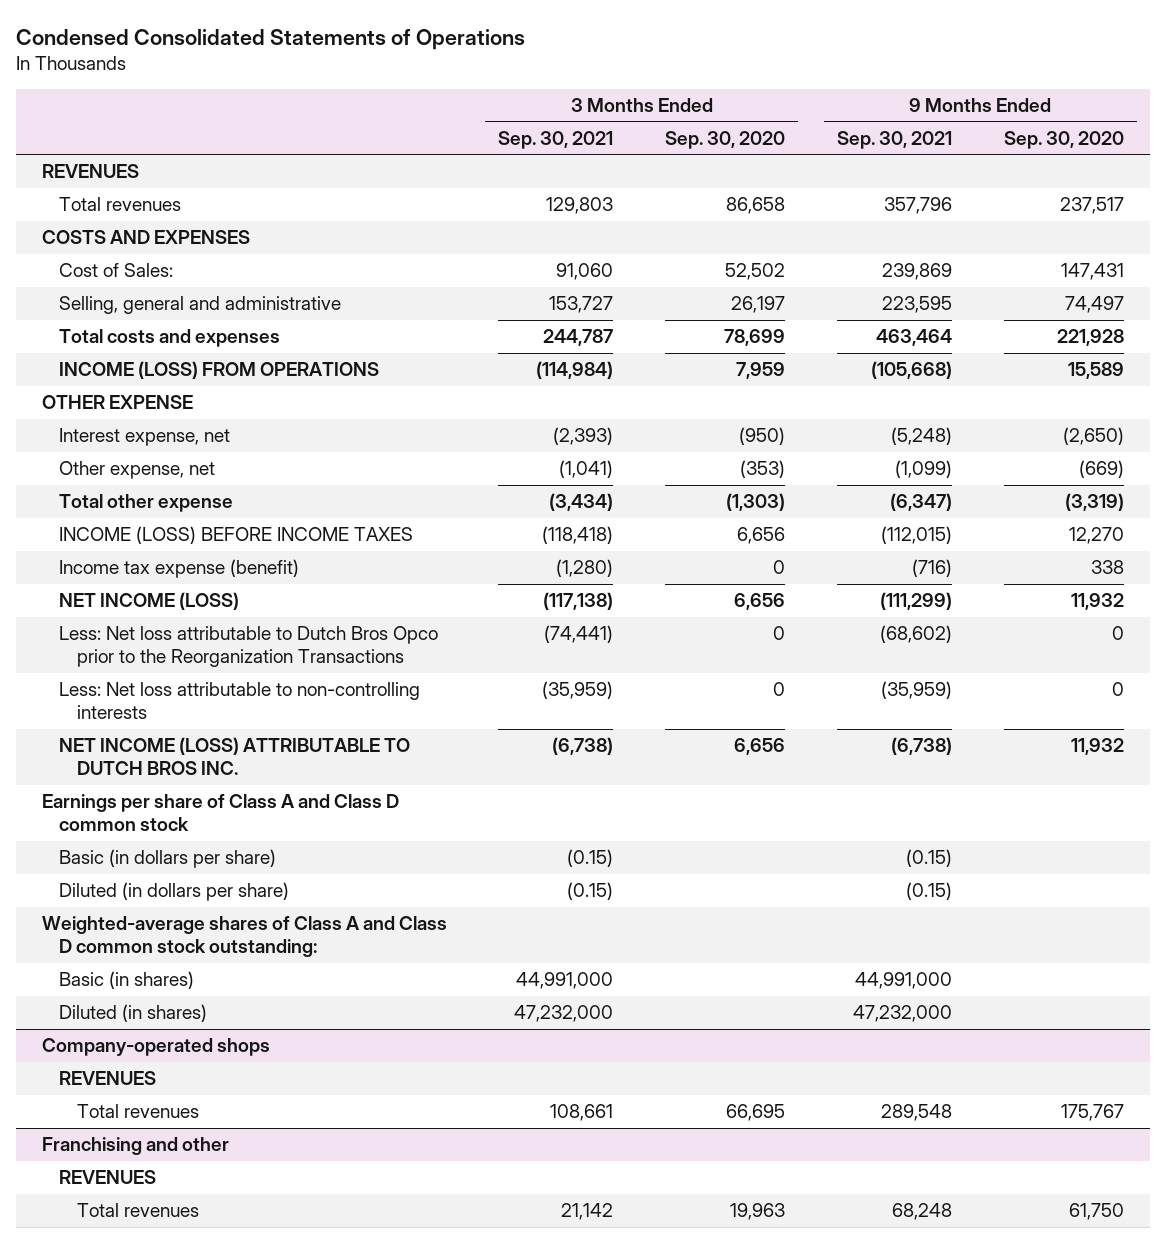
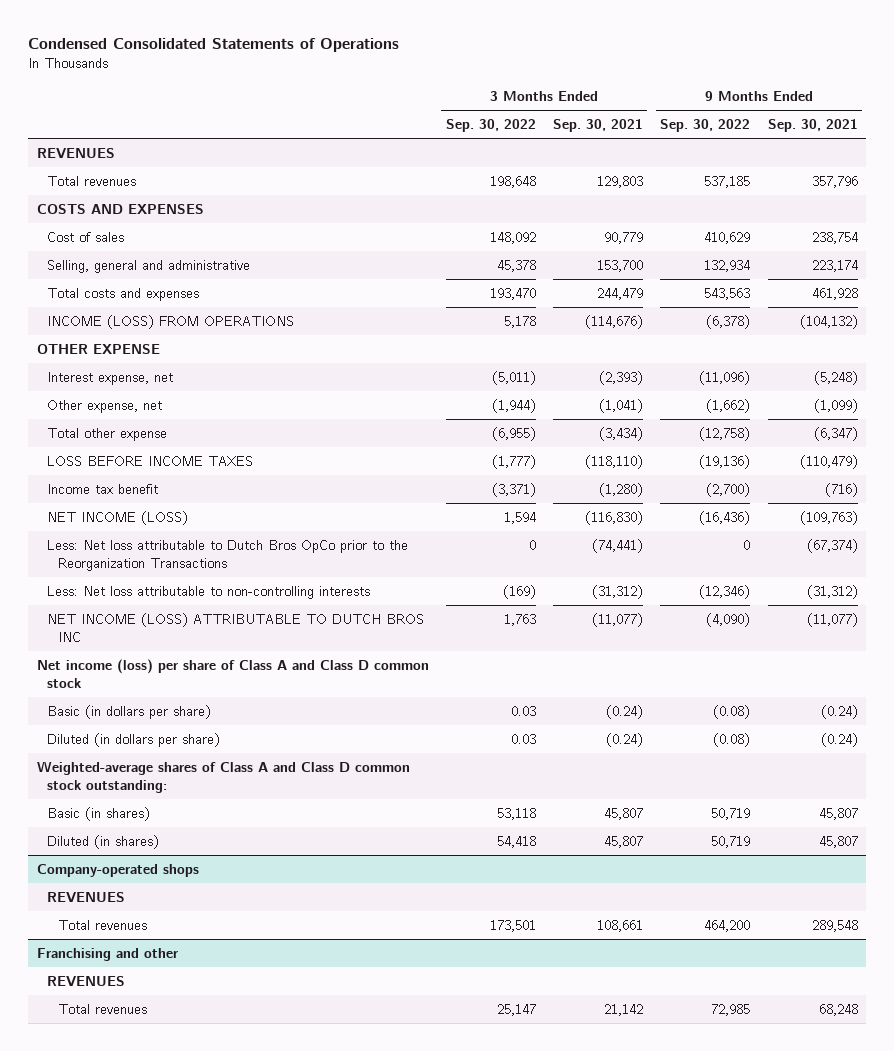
- | 3 Months Ended Sep. 30, 2021 | 3 Months Ended Sep. 30, 2020 | 9 Months Ended Sep. 30, 2021 | 9 Months Ended Sep. 30, 2020
+ | 3 Months Ended Sep. 30, 2022 | 3 Months Ended Sep. 30, 2021 | 9 Months Ended Sep. 30, 2022 | 9 Months Ended Sep. 30, 2021
- Cost of Sales: | 91,060 | 52,502 | 239,869 | 147,431
- Selling, general and administrative | 153,727 | 26,197 | 223,595 | 74,497
- Total costs and expenses | 244,787 | 78,699 | 463,464 | 221,928
- INCOME (LOSS) FROM OPERATIONS | (114,984) | 7,959 | (105,668) | 15,589
+ Cost of sales | 148,092 | 90,779 | 410,629 | 238,754
+ Selling, general and administrative | 45,378 | 153,700 | 132,934 | 223,174
+ Total costs and expenses | 193,470 | 244,479 | 543,563 | 461,928
+ INCOME (LOSS) FROM OPERATIONS | 5,178 | (114,676) | (6,378) | (104,132)
- INCOME (LOSS) BEFORE INCOME TAXES | (118,418) | 6,656 | (112,015) | 12,270
- Income tax expense (benefit) | (1,280) | 0 | (716) | 338
- NET INCOME (LOSS) | (117,138) | 6,656 | (111,299) | 11,932
- Less: Net loss attributable to Dutch Bros Opco prior to the Reorganization Transactions | (74,441) | 0 | (68,602) | 0
- Less: Net loss attributable to non-controlling interests | (35,959) | 0 | (35,959) | 0
- NET INCOME (LOSS) ATTRIBUTABLE TO DUTCH BROS INC. | (6,738) | 6,656 | (6,738) | 11,932
- Earnings per share of Class A and Class D common stock
- Basic (in dollars per share) | (0.15) | | (0.15) |
- Diluted (in dollars per share) | (0.15) | | (0.15) |
+ LOSS BEFORE INCOME TAXES | (1,777) | (118,110) | (19,136) | (110,479)
+ Income tax benefit | (3,371) | (1,280) | (2,700) | (716)
+ NET INCOME (LOSS) | 1,594 | (116,830) | (16,436) | (109,763)
+ Less: Net loss attributable to Dutch Bros OpCo prior to the Reorganization Transactions | 0 | (74,441) | 0 | (67,374)
+ Less: Net loss attributable to non-controlling interests | (169) | (31,312) | (12,346) | (31,312)
+ NET INCOME (LOSS) ATTRIBUTABLE TO DUTCH BROS INC | 1,763 | (11,077) | (4,090) | (11,077)
+ Net income (loss) per share of Class A and Class D common stock
+ Basic (in dollars per share) | 0.03 | (0.24) | (0.08) | (0.24)
+ Diluted (in dollars per share) | 0.03 | (0.24) | (0.08) | (0.24)
- Basic (in shares) | 44,991,000 | | 44,991,000 |
- Diluted (in shares) | 47,232,000 | | 47,232,000 |
+ Basic (in shares) | 53,118 | 45,807 | 50,719 | 45,807
+ Diluted (in shares) | 54,418 | 45,807 | 50,719 | 45,807

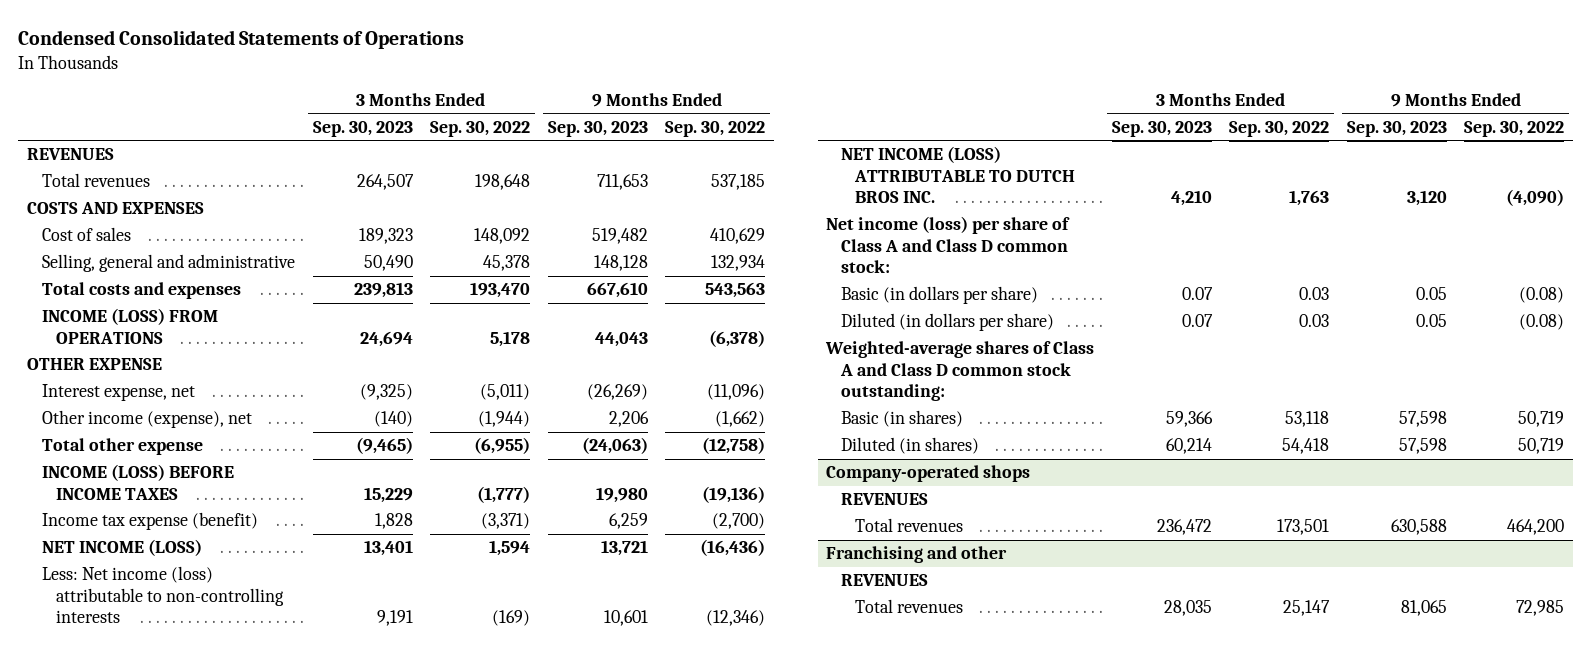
- | 3 Months Ended Sep. 30, 2022 | 3 Months Ended Sep. 30, 2021 | 9 Months Ended Sep. 30, 2022 | 9 Months Ended Sep. 30, 2021
+ | 3 Months Ended Sep. 30, 2023 | 3 Months Ended Sep. 30, 2022 | 9 Months Ended Sep. 30, 2023 | 9 Months Ended Sep. 30, 2022
- Other expense, net | (1,944) | (1,041) | (1,662) | (1,099)
+ Other income (expense), net | (140) | (1,944) | 2,206 | (1,662)
- LOSS BEFORE INCOME TAXES | (1,777) | (118,110) | (19,136) | (110,479)
- Income tax benefit | (3,371) | (1,280) | (2,700) | (716)
+ INCOME (LOSS) BEFORE INCOME TAXES | 15,229 | (1,777) | 19,980 | (19,136)
+ Income tax expense (benefit) | 1,828 | (3,371) | 6,259 | (2,700)
- Less: Net loss attributable to Dutch Bros OpCo prior to the Reorganization Transactions | 0 | (74,441) | 0 | (67,374)
- Less: Net loss attributable to non-controlling interests | (169) | (31,312) | (12,346) | (31,312)
- NET INCOME (LOSS) ATTRIBUTABLE TO DUTCH BROS INC | 1,763 | (11,077) | (4,090) | (11,077)
- Net income (loss) per share of Class A and Class D common stock
+ Less: Net income (loss) attributable to non-controlling interests | 9,191 | (169) | 10,601 | (12,346)
+ NET INCOME (LOSS) ATTRIBUTABLE TO DUTCH BROS INC. | 4,210 | 1,763 | 3,120 | (4,090)
+ Net income (loss) per share of Class A and Class D common stock:

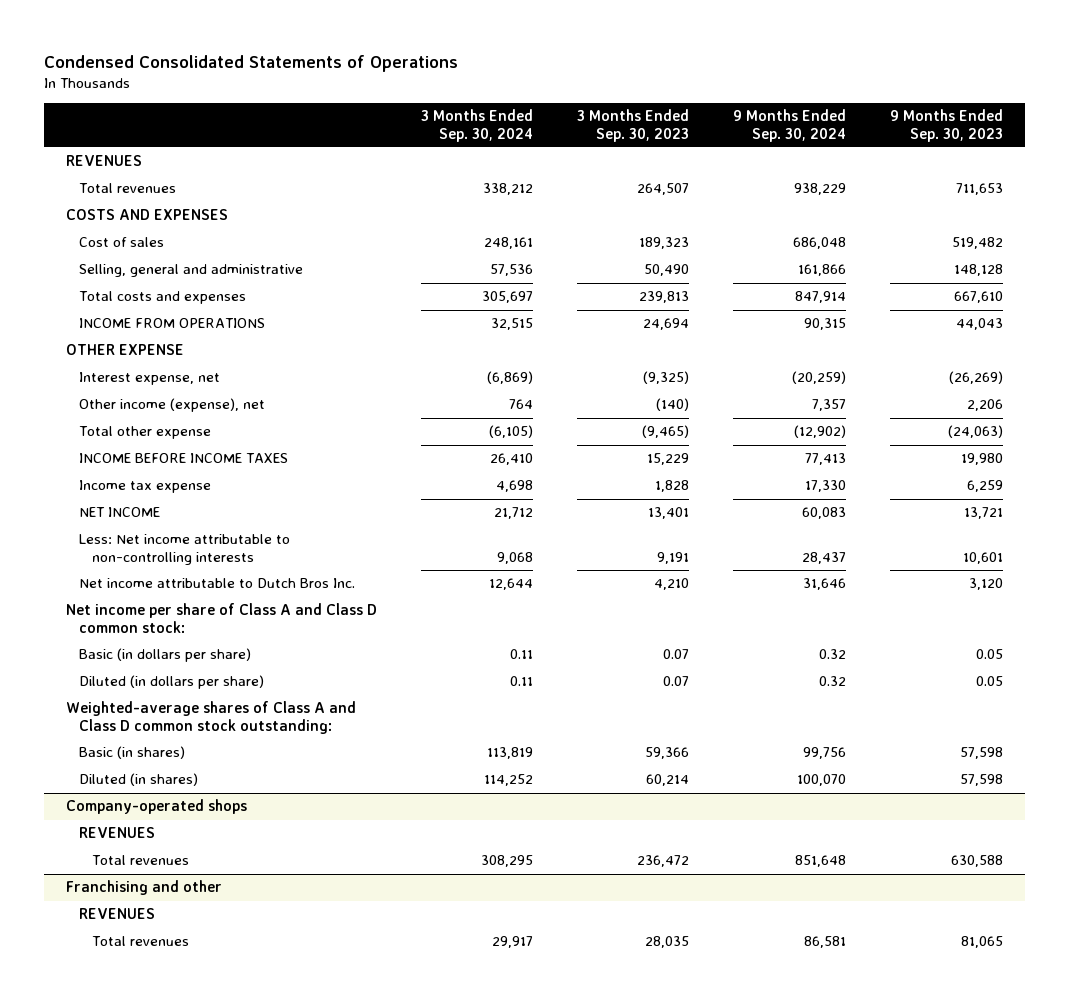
- | 3 Months Ended Sep. 30, 2023 | 3 Months Ended Sep. 30, 2022 | 9 Months Ended Sep. 30, 2023 | 9 Months Ended Sep. 30, 2022
+ | 3 Months Ended Sep. 30, 2024 | 3 Months Ended Sep. 30, 2023 | 9 Months Ended Sep. 30, 2024 | 9 Months Ended Sep. 30, 2023
- INCOME (LOSS) FROM OPERATIONS | 24,694 | 5,178 | 44,043 | (6,378)
+ INCOME FROM OPERATIONS | 32,515 | 24,694 | 90,315 | 44,043
- INCOME (LOSS) BEFORE INCOME TAXES | 15,229 | (1,777) | 19,980 | (19,136)
- Income tax expense (benefit) | 1,828 | (3,371) | 6,259 | (2,700)
- NET INCOME (LOSS) | 13,401 | 1,594 | 13,721 | (16,436)
- Less: Net income (loss) attributable to non-controlling interests | 9,191 | (169) | 10,601 | (12,346)
- NET INCOME (LOSS) ATTRIBUTABLE TO DUTCH BROS INC. | 4,210 | 1,763 | 3,120 | (4,090)
- Net income (loss) per share of Class A and Class D common stock:
+ INCOME BEFORE INCOME TAXES | 26,410 | 15,229 | 77,413 | 19,980
+ Income tax expense | 4,698 | 1,828 | 17,330 | 6,259
+ NET INCOME | 21,712 | 13,401 | 60,083 | 13,721
+ Less: Net income attributable to non-controlling interests | 9,068 | 9,191 | 28,437 | 10,601
+ Net income attributable to Dutch Bros Inc. | 12,644 | 4,210 | 31,646 | 3,120
+ Net income per share of Class A and Class D common stock:

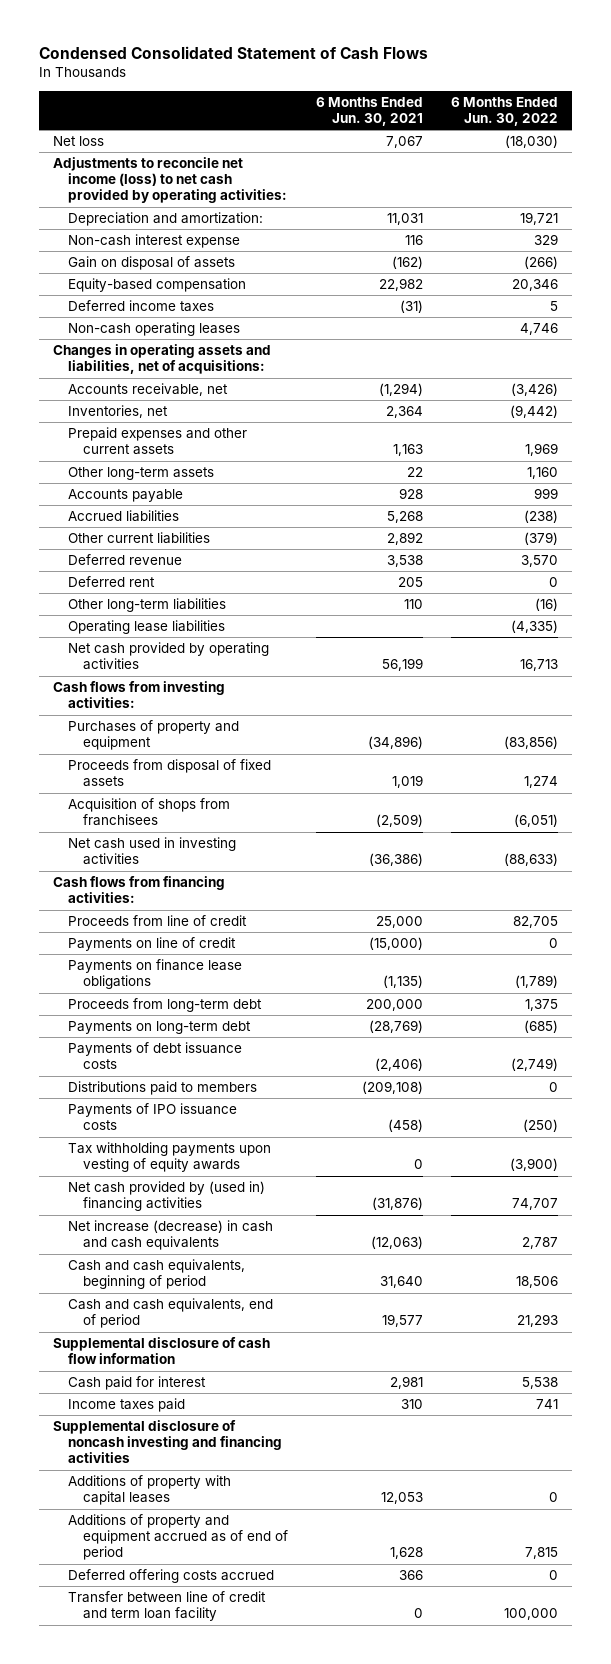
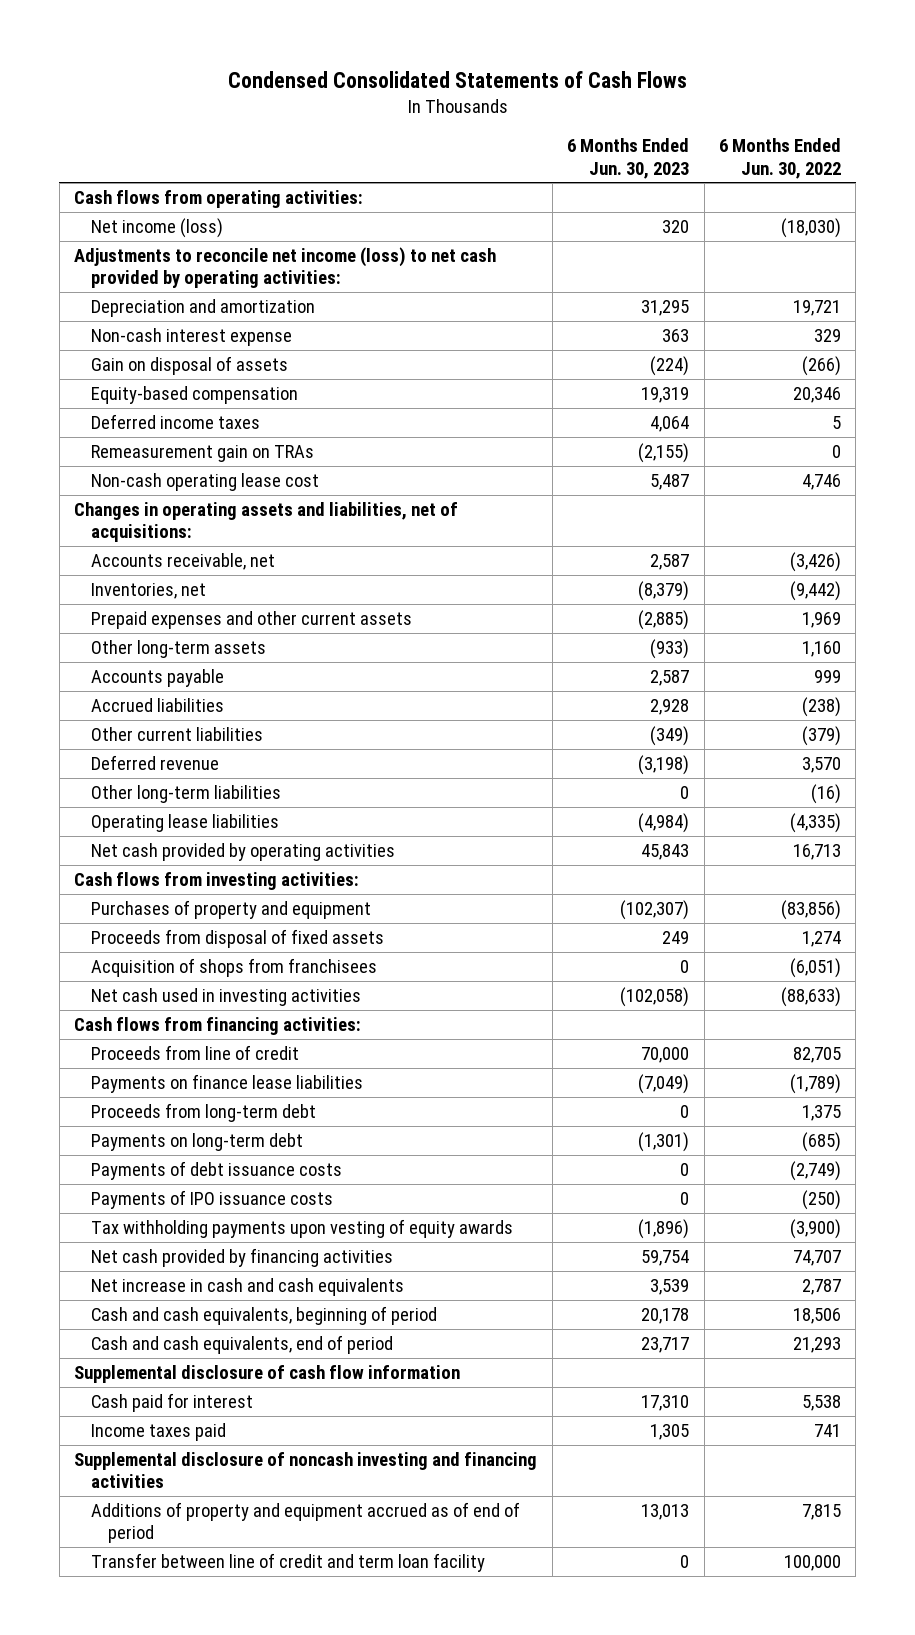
- Condensed Consolidated Statement of Cash Flows
+ Condensed Consolidated Statements of Cash Flows
- | 6 Months Ended Jun. 30, 2021 | 6 Months Ended Jun. 30, 2022
+ | 6 Months Ended Jun. 30, 2023 | 6 Months Ended Jun. 30, 2022
- Net loss | 7,067 | (18,030)
+ Cash flows from operating activities:
+ Net income (loss) | 320 | (18,030)
- Depreciation and amortization: | 11,031 | 19,721
+ Depreciation and amortization | 31,295 | 19,721
- Non-cash operating leases | | 4,746
+ Remeasurement gain on TRAs | (2,155) | 0
+ Non-cash operating lease cost | 5,487 | 4,746
- Deferred rent | 205 | 0
- Payments on line of credit | (15,000) | 0
- Payments on finance lease obligations | (1,135) | (1,789)
+ Payments on finance lease liabilities | (7,049) | (1,789)
- Distributions paid to members | (209,108) | 0
- Net cash provided by (used in) financing activities | (31,876) | 74,707
- Net increase (decrease) in cash and cash equivalents | (12,063) | 2,787
+ Net cash provided by financing activities | 59,754 | 74,707
+ Net increase in cash and cash equivalents | 3,539 | 2,787
- Additions of property with capital leases | 12,053 | 0
- Deferred offering costs accrued | 366 | 0

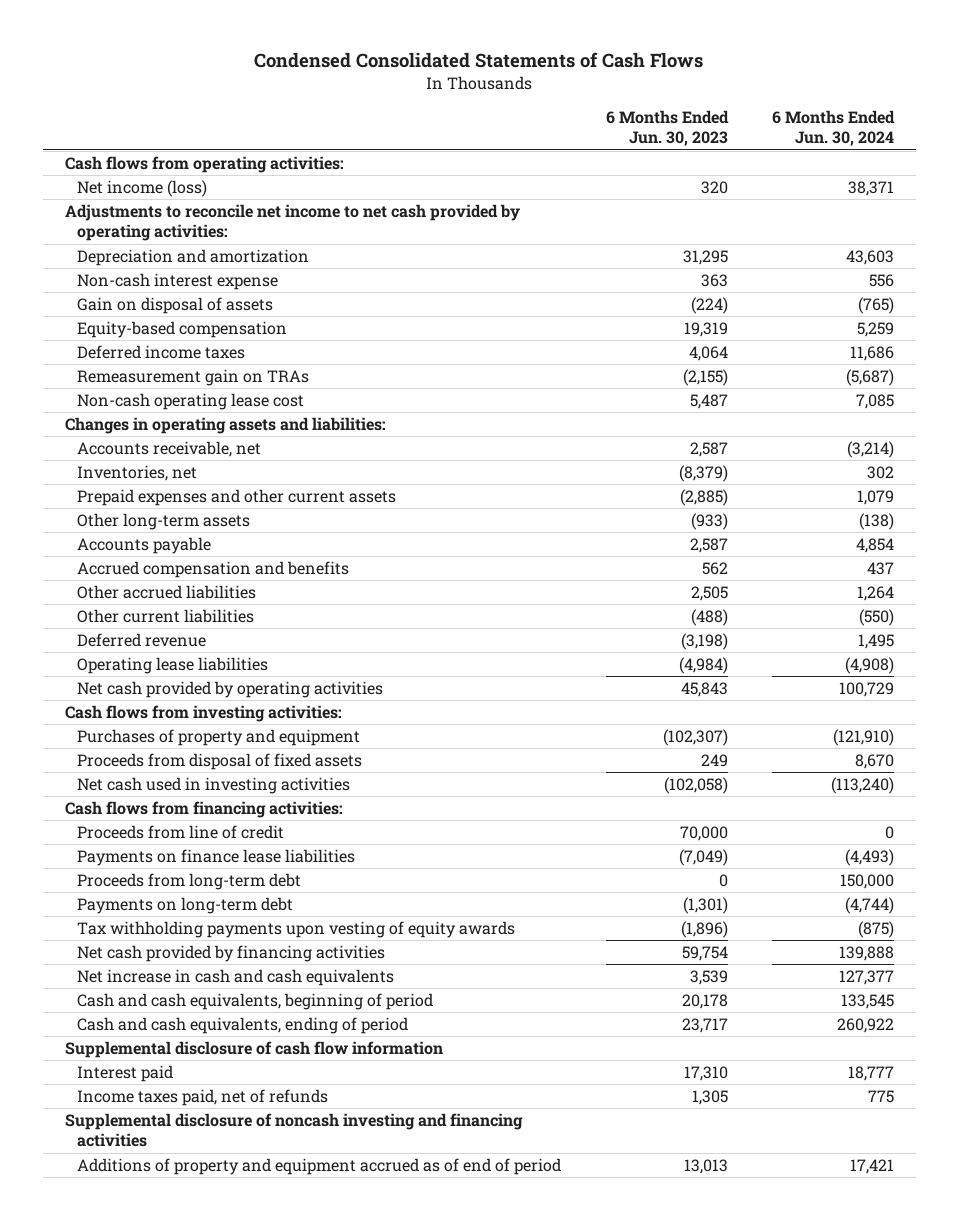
- | 6 Months Ended Jun. 30, 2023 | 6 Months Ended Jun. 30, 2022
+ | 6 Months Ended Jun. 30, 2023 | 6 Months Ended Jun. 30, 2024
- Adjustments to reconcile net income (loss) to net cash provided by operating activities:
+ Adjustments to reconcile net income to net cash provided by operating activities:
- Changes in operating assets and liabilities, net of acquisitions:
+ Changes in operating assets and liabilities:
- Accrued liabilities | 2,928 | (238)
- Other current liabilities | (349) | (379)
+ Accrued compensation and benefits | 562 | 437
+ Other accrued liabilities | 2,505 | 1,264
+ Other current liabilities | (488) | (550)
- Other long-term liabilities | 0 | (16)
- Acquisition of shops from franchisees | 0 | (6,051)
- Payments of debt issuance costs | 0 | (2,749)
- Payments of IPO issuance costs | 0 | (250)
- Cash and cash equivalents, end of period | 23,717 | 21,293
+ Cash and cash equivalents, ending of period | 23,717 | 260,922
- Cash paid for interest | 17,310 | 5,538
- Income taxes paid | 1,305 | 741
+ Interest paid | 17,310 | 18,777
+ Income taxes paid, net of refunds | 1,305 | 775
- Transfer between line of credit and term loan facility | 0 | 100,000

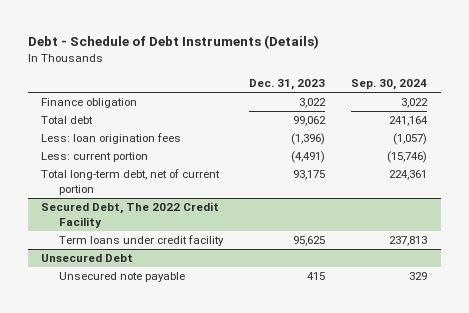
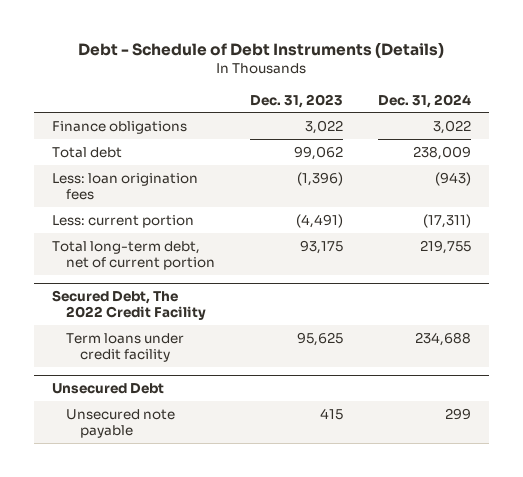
- | Dec. 31, 2023 | Sep. 30, 2024
+ | Dec. 31, 2023 | Dec. 31, 2024
- Finance obligation | 3,022 | 3,022
+ Finance obligations | 3,022 | 3,022

